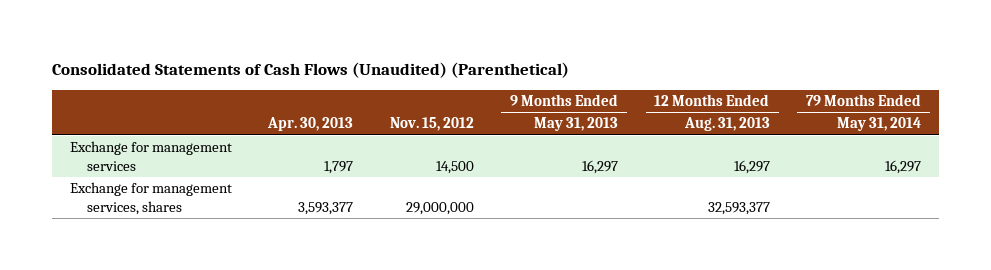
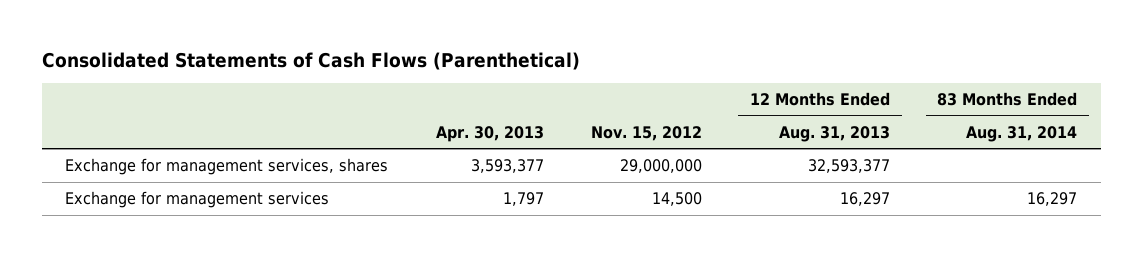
- Consolidated Statements of Cash Flows (Unaudited) (Parenthetical)
+ Consolidated Statements of Cash Flows (Parenthetical)
- | Apr. 30, 2013 | Nov. 15, 2012 | 9 Months Ended May 31, 2013 | 12 Months Ended Aug. 31, 2013 | 79 Months Ended May 31, 2014
+ | Apr. 30, 2013 | Nov. 15, 2012 | 12 Months Ended Aug. 31, 2013 | 83 Months Ended Aug. 31, 2014
moved down: Exchange for management services | 1,797 | 14,500 | 16,297 | 16,297

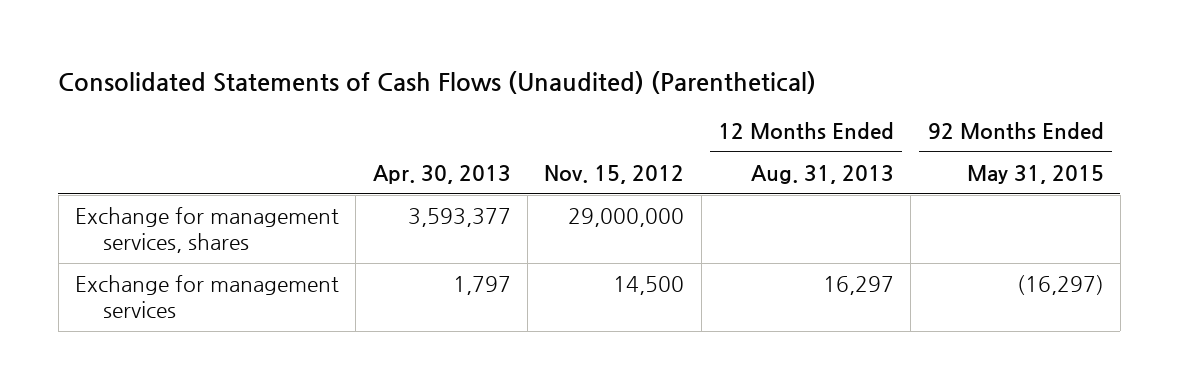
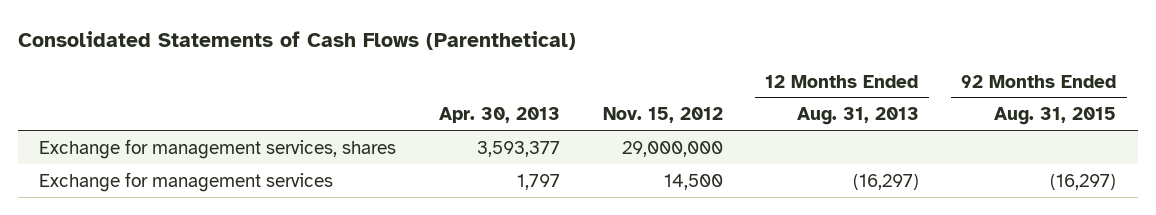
- Consolidated Statements of Cash Flows (Unaudited) (Parenthetical)
+ Consolidated Statements of Cash Flows (Parenthetical)
- | Apr. 30, 2013 | Nov. 15, 2012 | 12 Months Ended Aug. 31, 2013 | 92 Months Ended May 31, 2015
+ | Apr. 30, 2013 | Nov. 15, 2012 | 12 Months Ended Aug. 31, 2013 | 92 Months Ended Aug. 31, 2015
- Exchange for management services | 1,797 | 14,500 | 16,297 | (16,297)
+ Exchange for management services | 1,797 | 14,500 | (16,297) | (16,297)

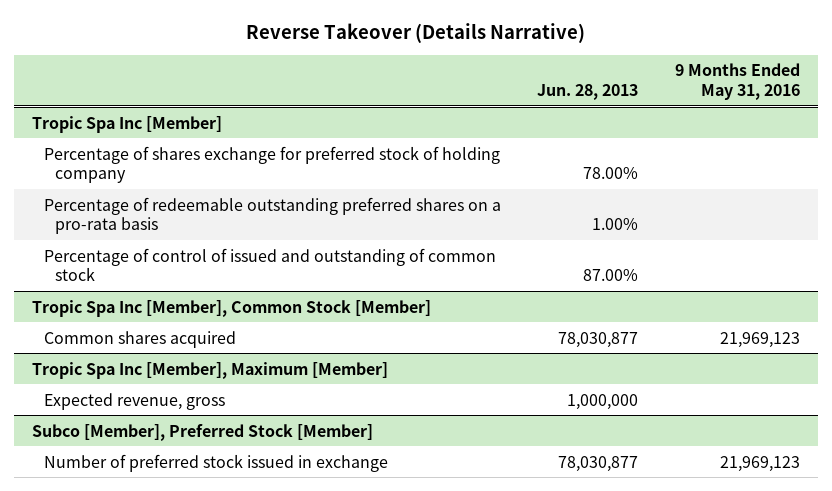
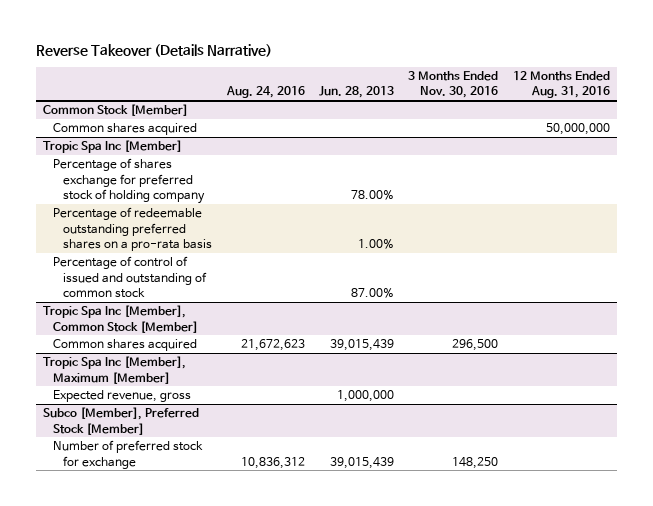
- | Jun. 28, 2013 | 9 Months Ended May 31, 2016
+ | Aug. 24, 2016 | Jun. 28, 2013 | 3 Months Ended Nov. 30, 2016 | 12 Months Ended Aug. 31, 2016
+ Common Stock [Member]
+ Common shares acquired | | | | 50,000,000
@ Tropic Spa Inc [Member], Common Stock [Member]
- Common shares acquired | 78,030,877 | 21,969,123
+ Common shares acquired | 21,672,623 | 39,015,439 | 296,500 |
@ Subco [Member], Preferred Stock [Member]
- Number of preferred stock issued in exchange | 78,030,877 | 21,969,123
+ Number of preferred stock for exchange | 10,836,312 | 39,015,439 | 148,250 |

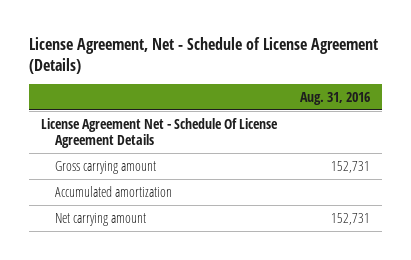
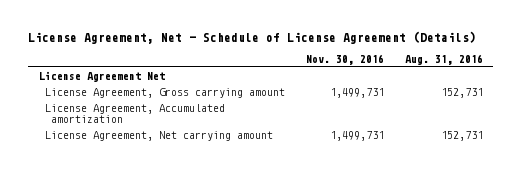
- | Aug. 31, 2016
+ | Nov. 30, 2016 | Aug. 31, 2016
- License Agreement Net - Schedule Of License Agreement Details
- Gross carrying amount | 152,731
- Accumulated amortization
- Net carrying amount | 152,731
+ License Agreement Net
+ License Agreement, Gross carrying amount | 1,499,731 | 152,731
+ License Agreement, Accumulated amortization
+ License Agreement, Net carrying amount | 1,499,731 | 152,731

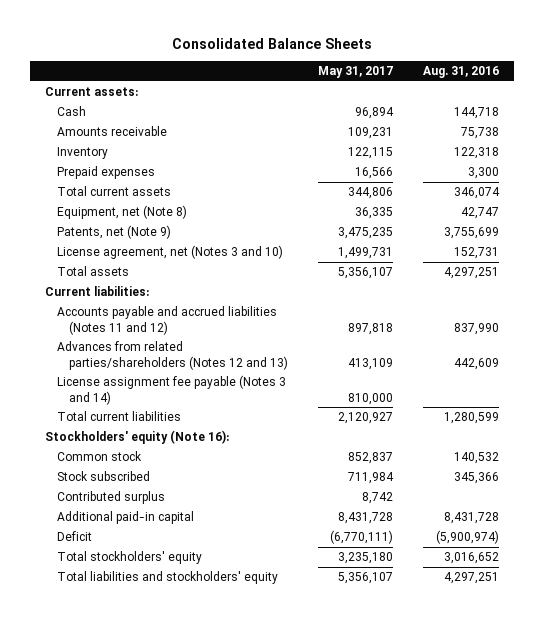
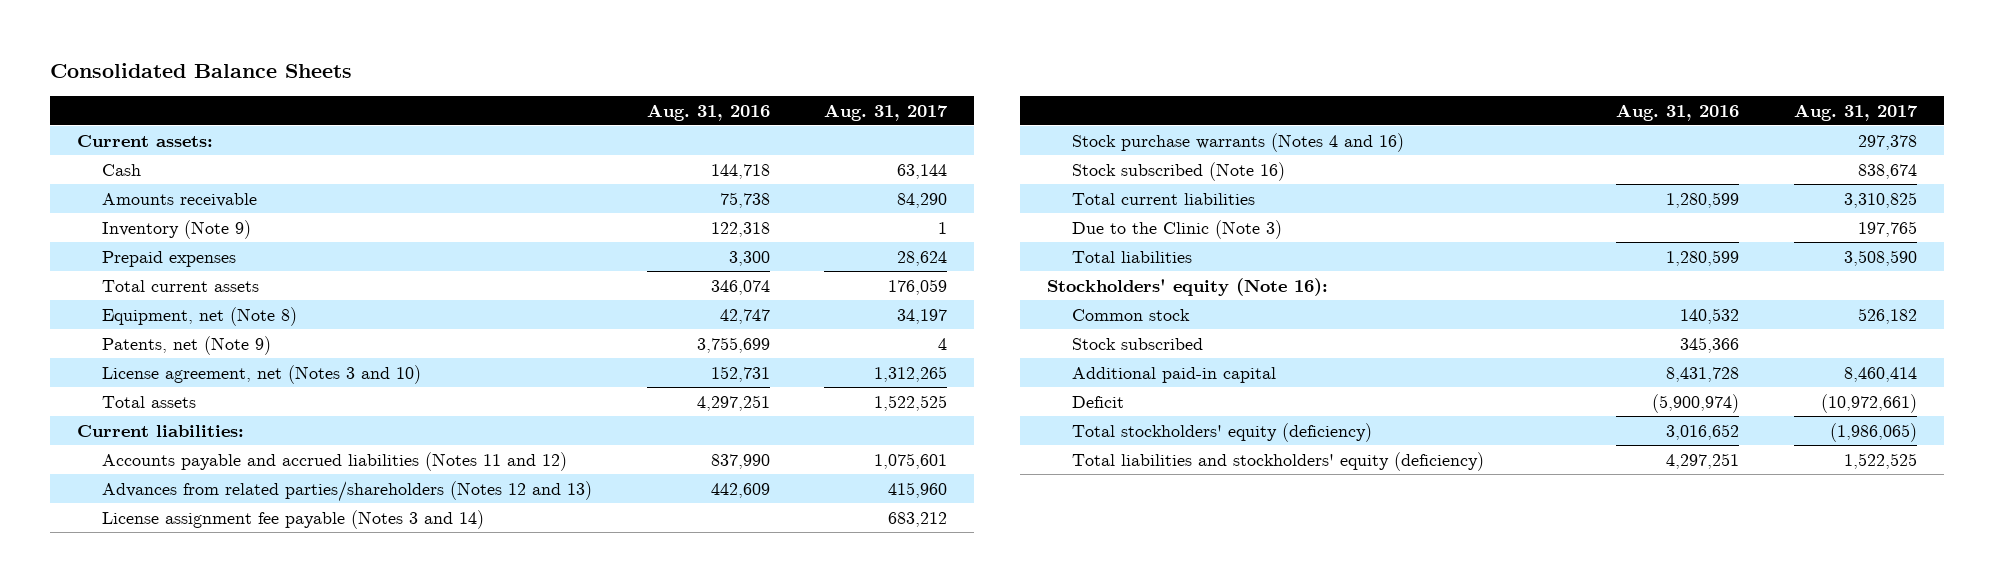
- | May 31, 2017 | Aug. 31, 2016
+ | Aug. 31, 2016 | Aug. 31, 2017
- Inventory | 122,115 | 122,318
+ Inventory (Note 9) | 122,318 | 1
+ Stock purchase warrants (Notes 4 and 16) | | 297,378
+ Stock subscribed (Note 16) | | 838,674
+ Due to the Clinic (Note 3) | | 197,765
+ Total liabilities | 1,280,599 | 3,508,590
- Contributed surplus | 8,742 |
- Total stockholders' equity | 3,235,180 | 3,016,652
- Total liabilities and stockholders' equity | 5,356,107 | 4,297,251
+ Total stockholders' equity (deficiency) | 3,016,652 | (1,986,065)
+ Total liabilities and stockholders' equity (deficiency) | 4,297,251 | 1,522,525

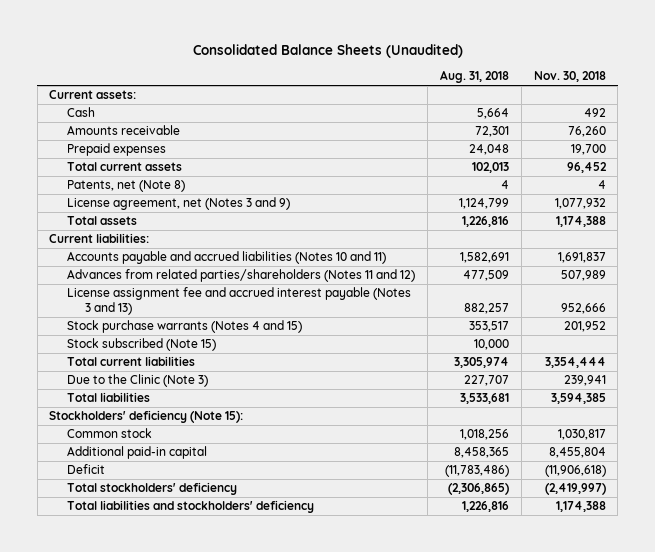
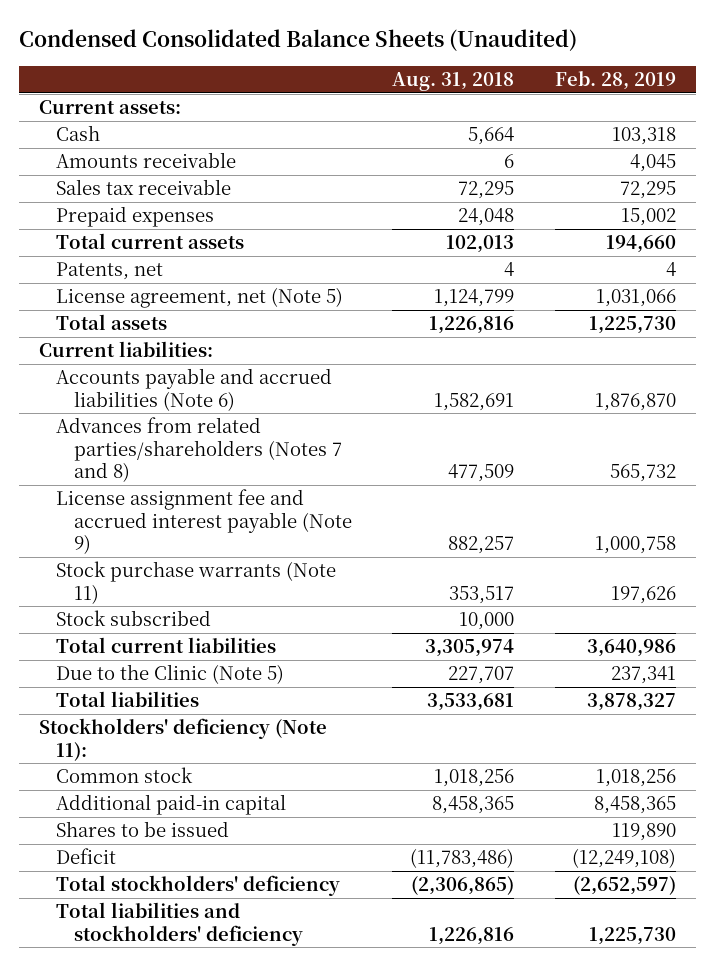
- Consolidated Balance Sheets (Unaudited)
+ Condensed Consolidated Balance Sheets (Unaudited)
- | Aug. 31, 2018 | Nov. 30, 2018
+ | Aug. 31, 2018 | Feb. 28, 2019
- Amounts receivable | 72,301 | 76,260
+ Amounts receivable | 6 | 4,045
+ Sales tax receivable | 72,295 | 72,295
- Patents, net (Note 8) | 4 | 4
- License agreement, net (Notes 3 and 9) | 1,124,799 | 1,077,932
+ Patents, net | 4 | 4
+ License agreement, net (Note 5) | 1,124,799 | 1,031,066
- Accounts payable and accrued liabilities (Notes 10 and 11) | 1,582,691 | 1,691,837
- Advances from related parties/shareholders (Notes 11 and 12) | 477,509 | 507,989
- License assignment fee and accrued interest payable (Notes 3 and 13) | 882,257 | 952,666
- Stock purchase warrants (Notes 4 and 15) | 353,517 | 201,952
- Stock subscribed (Note 15) | 10,000 |
+ Accounts payable and accrued liabilities (Note 6) | 1,582,691 | 1,876,870
+ Advances from related parties/shareholders (Notes 7 and 8) | 477,509 | 565,732
+ License assignment fee and accrued interest payable (Note 9) | 882,257 | 1,000,758
+ Stock purchase warrants (Note 11) | 353,517 | 197,626
+ Stock subscribed | 10,000 |
- Due to the Clinic (Note 3) | 227,707 | 239,941
+ Due to the Clinic (Note 5) | 227,707 | 237,341
- Stockholders' deficiency (Note 15):
+ Stockholders' deficiency (Note 11):
+ Shares to be issued | | 119,890

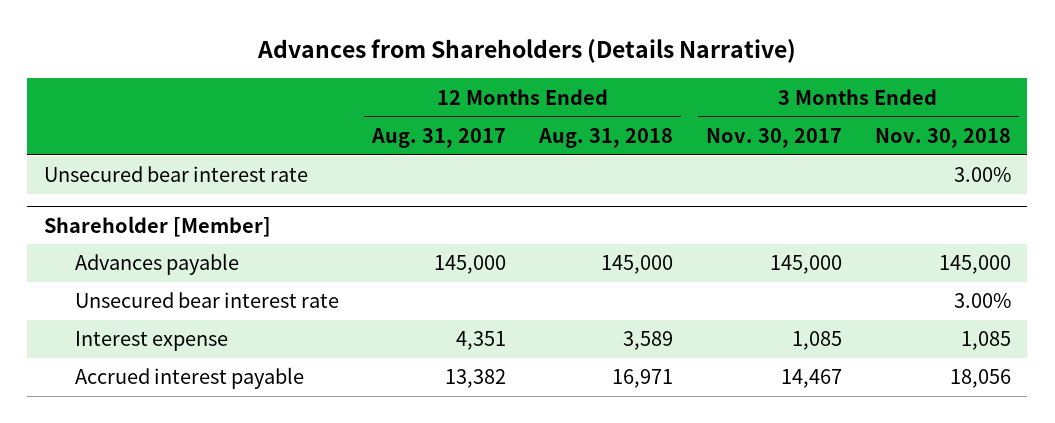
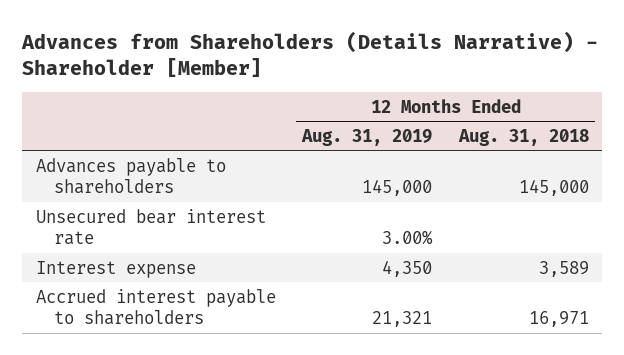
- Advances from Shareholders (Details Narrative)
+ Advances from Shareholders (Details Narrative) - Shareholder [Member]
- | 12 Months Ended Aug. 31, 2017 | 12 Months Ended Aug. 31, 2018 | 3 Months Ended Nov. 30, 2017 | 3 Months Ended Nov. 30, 2018
+ | 12 Months Ended Aug. 31, 2019 | 12 Months Ended Aug. 31, 2018
- Unsecured bear interest rate | | | | 3.00%
- Shareholder [Member]
- Advances payable | 145,000 | 145,000 | 145,000 | 145,000
+ Advances payable to shareholders | 145,000 | 145,000
- Accrued interest payable | 13,382 | 16,971 | 14,467 | 18,056
+ Accrued interest payable to shareholders | 21,321 | 16,971

